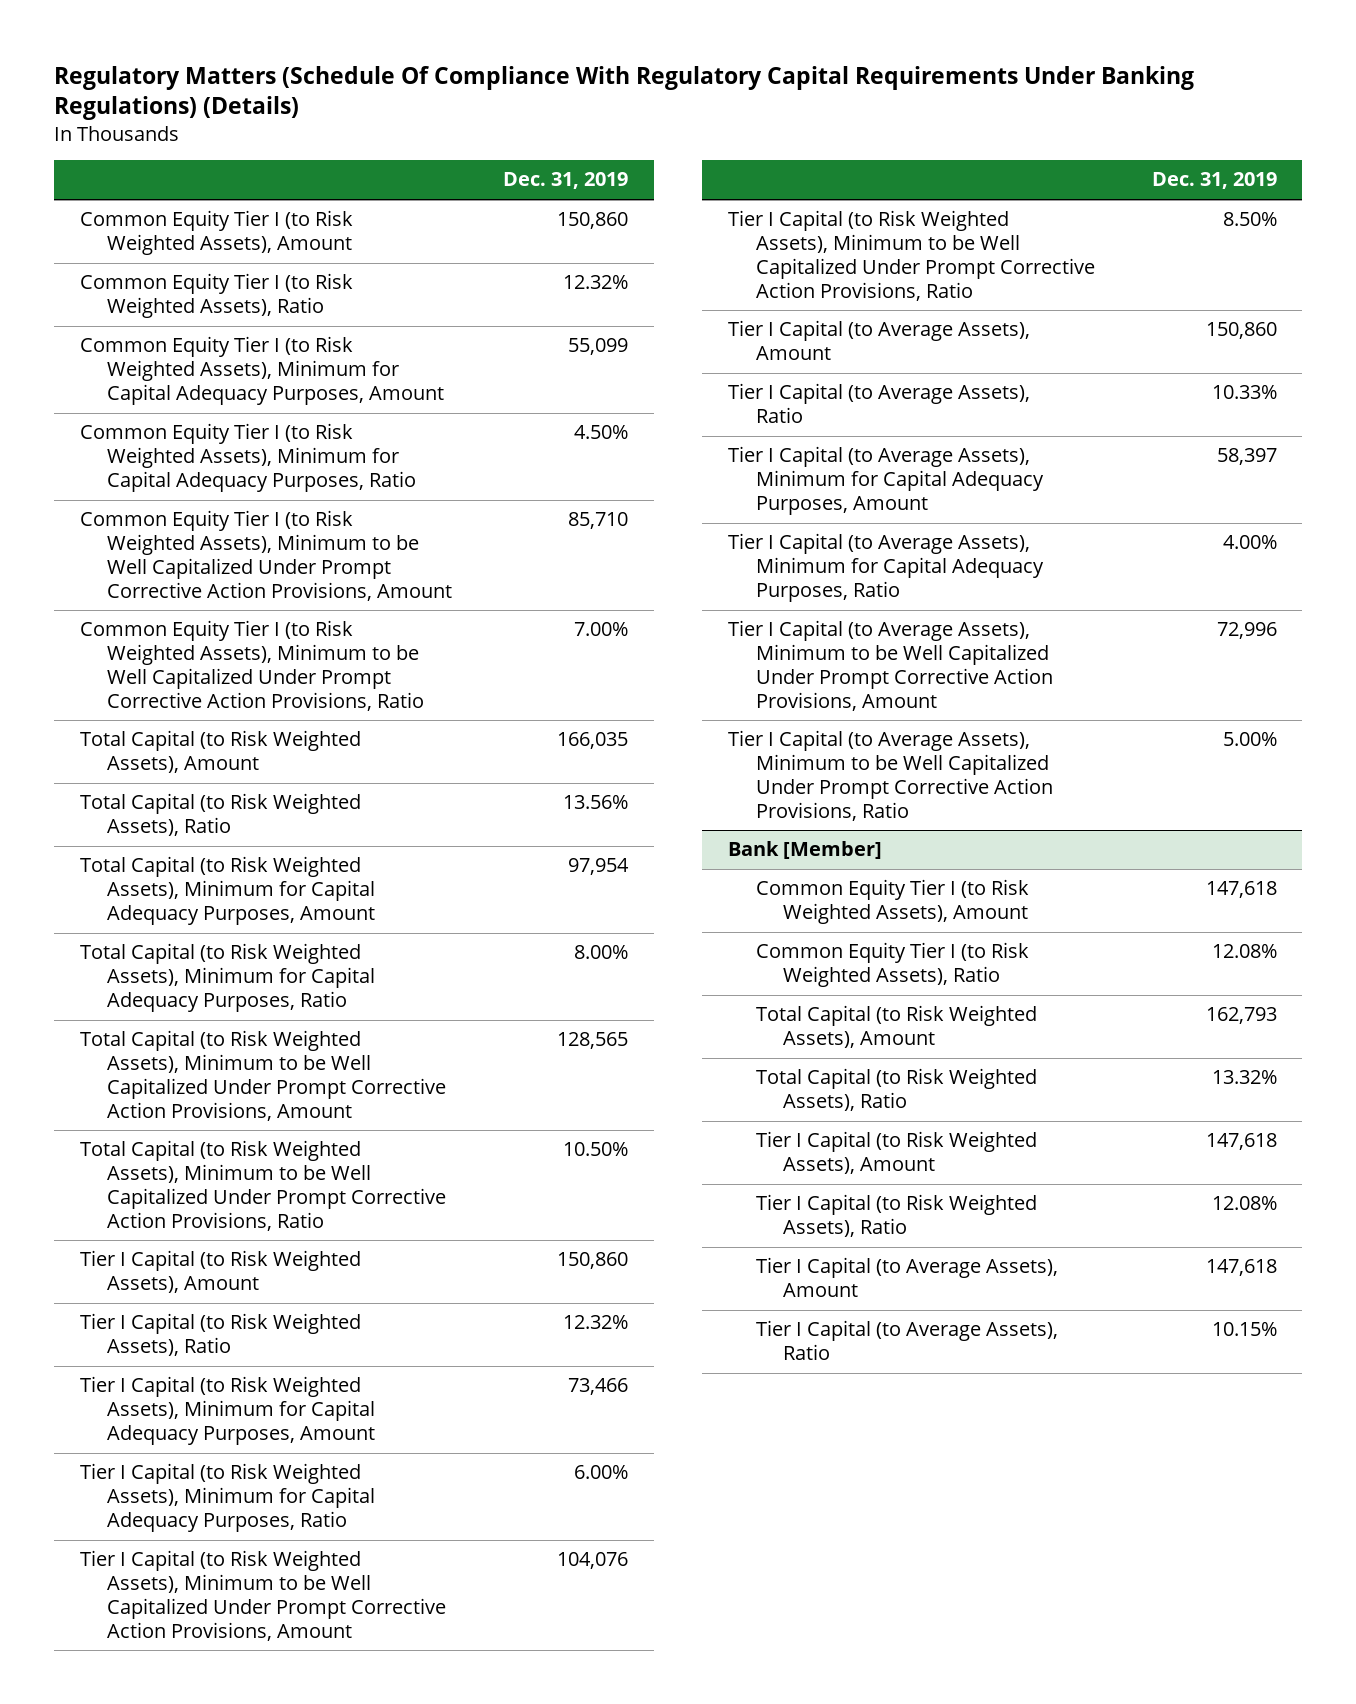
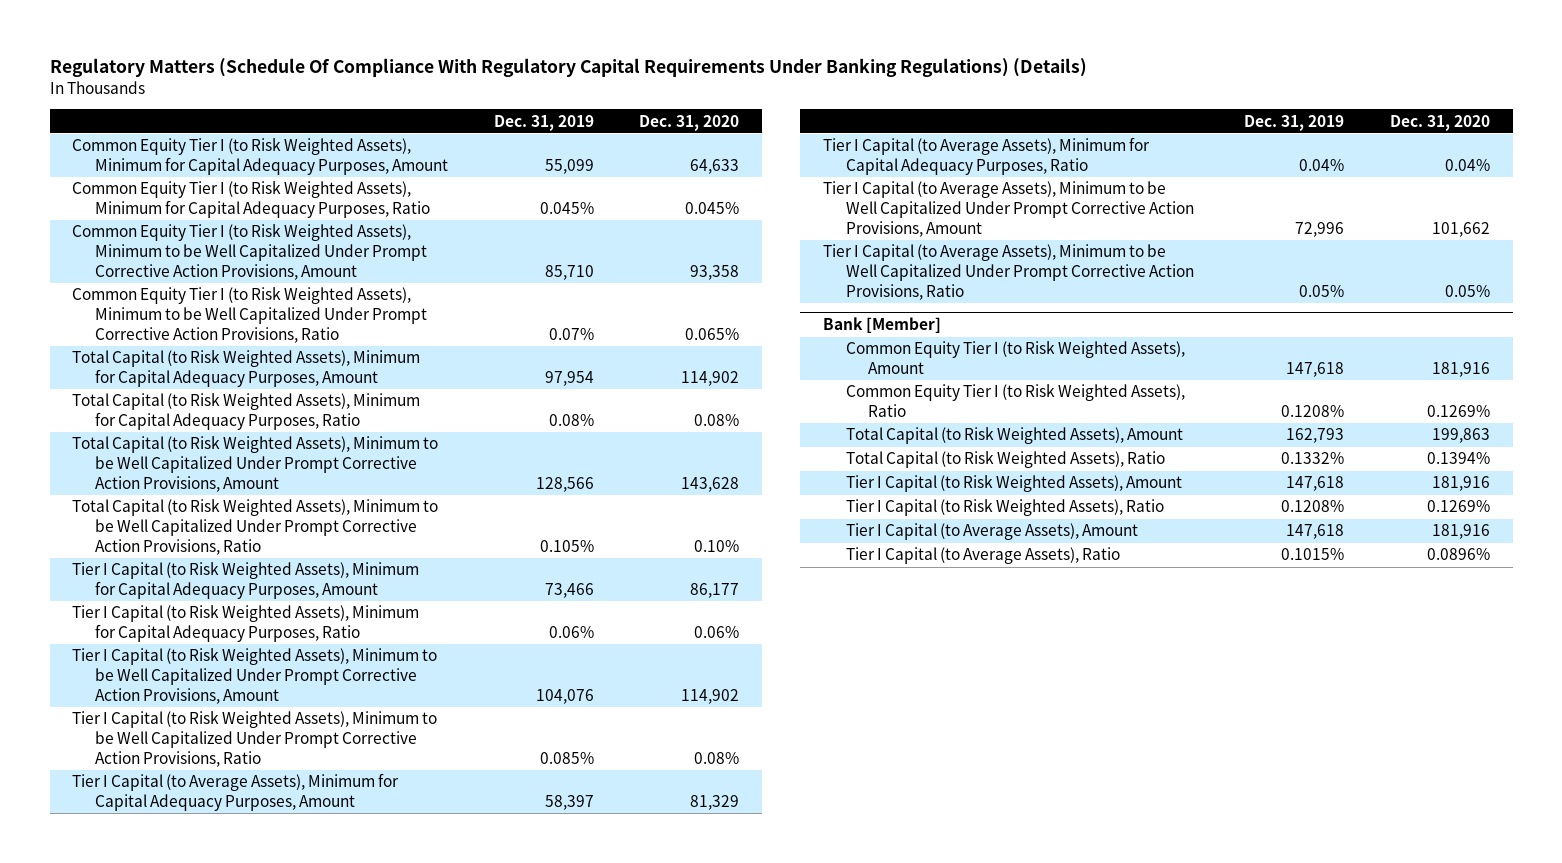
- | Dec. 31, 2019
+ | Dec. 31, 2019 | Dec. 31, 2020
- Common Equity Tier I (to Risk Weighted Assets), Amount | 150,860
- Common Equity Tier I (to Risk Weighted Assets), Ratio | 12.32%
- Common Equity Tier I (to Risk Weighted Assets), Minimum for Capital Adequacy Purposes, Ratio | 4.50%
+ Common Equity Tier I (to Risk Weighted Assets), Minimum for Capital Adequacy Purposes, Ratio | 0.045% | 0.045%
- Common Equity Tier I (to Risk Weighted Assets), Minimum to be Well Capitalized Under Prompt Corrective Action Provisions, Ratio | 7.00%
- Total Capital (to Risk Weighted Assets), Amount | 166,035
- Total Capital (to Risk Weighted Assets), Ratio | 13.56%
+ Common Equity Tier I (to Risk Weighted Assets), Minimum to be Well Capitalized Under Prompt Corrective Action Provisions, Ratio | 0.07% | 0.065%
- Total Capital (to Risk Weighted Assets), Minimum for Capital Adequacy Purposes, Ratio | 8.00%
- Total Capital (to Risk Weighted Assets), Minimum to be Well Capitalized Under Prompt Corrective Action Provisions, Amount | 128,565
- Total Capital (to Risk Weighted Assets), Minimum to be Well Capitalized Under Prompt Corrective Action Provisions, Ratio | 10.50%
- Tier I Capital (to Risk Weighted Assets), Amount | 150,860
- Tier I Capital (to Risk Weighted Assets), Ratio | 12.32%
+ Total Capital (to Risk Weighted Assets), Minimum for Capital Adequacy Purposes, Ratio | 0.08% | 0.08%
+ Total Capital (to Risk Weighted Assets), Minimum to be Well Capitalized Under Prompt Corrective Action Provisions, Amount | 128,566 | 143,628
+ Total Capital (to Risk Weighted Assets), Minimum to be Well Capitalized Under Prompt Corrective Action Provisions, Ratio | 0.105% | 0.10%
- Tier I Capital (to Risk Weighted Assets), Minimum for Capital Adequacy Purposes, Ratio | 6.00%
+ Tier I Capital (to Risk Weighted Assets), Minimum for Capital Adequacy Purposes, Ratio | 0.06% | 0.06%
- Tier I Capital (to Risk Weighted Assets), Minimum to be Well Capitalized Under Prompt Corrective Action Provisions, Ratio | 8.50%
- Tier I Capital (to Average Assets), Amount | 150,860
- Tier I Capital (to Average Assets), Ratio | 10.33%
+ Tier I Capital (to Risk Weighted Assets), Minimum to be Well Capitalized Under Prompt Corrective Action Provisions, Ratio | 0.085% | 0.08%
- Tier I Capital (to Average Assets), Minimum for Capital Adequacy Purposes, Ratio | 4.00%
+ Tier I Capital (to Average Assets), Minimum for Capital Adequacy Purposes, Ratio | 0.04% | 0.04%
- Tier I Capital (to Average Assets), Minimum to be Well Capitalized Under Prompt Corrective Action Provisions, Ratio | 5.00%
+ Tier I Capital (to Average Assets), Minimum to be Well Capitalized Under Prompt Corrective Action Provisions, Ratio | 0.05% | 0.05%
@ Bank [Member]
- Common Equity Tier I (to Risk Weighted Assets), Ratio | 12.08%
+ Common Equity Tier I (to Risk Weighted Assets), Ratio | 0.1208% | 0.1269%
- Total Capital (to Risk Weighted Assets), Ratio | 13.32%
+ Total Capital (to Risk Weighted Assets), Ratio | 0.1332% | 0.1394%
- Tier I Capital (to Risk Weighted Assets), Ratio | 12.08%
+ Tier I Capital (to Risk Weighted Assets), Ratio | 0.1208% | 0.1269%
- Tier I Capital (to Average Assets), Ratio | 10.15%
+ Tier I Capital (to Average Assets), Ratio | 0.1015% | 0.0896%

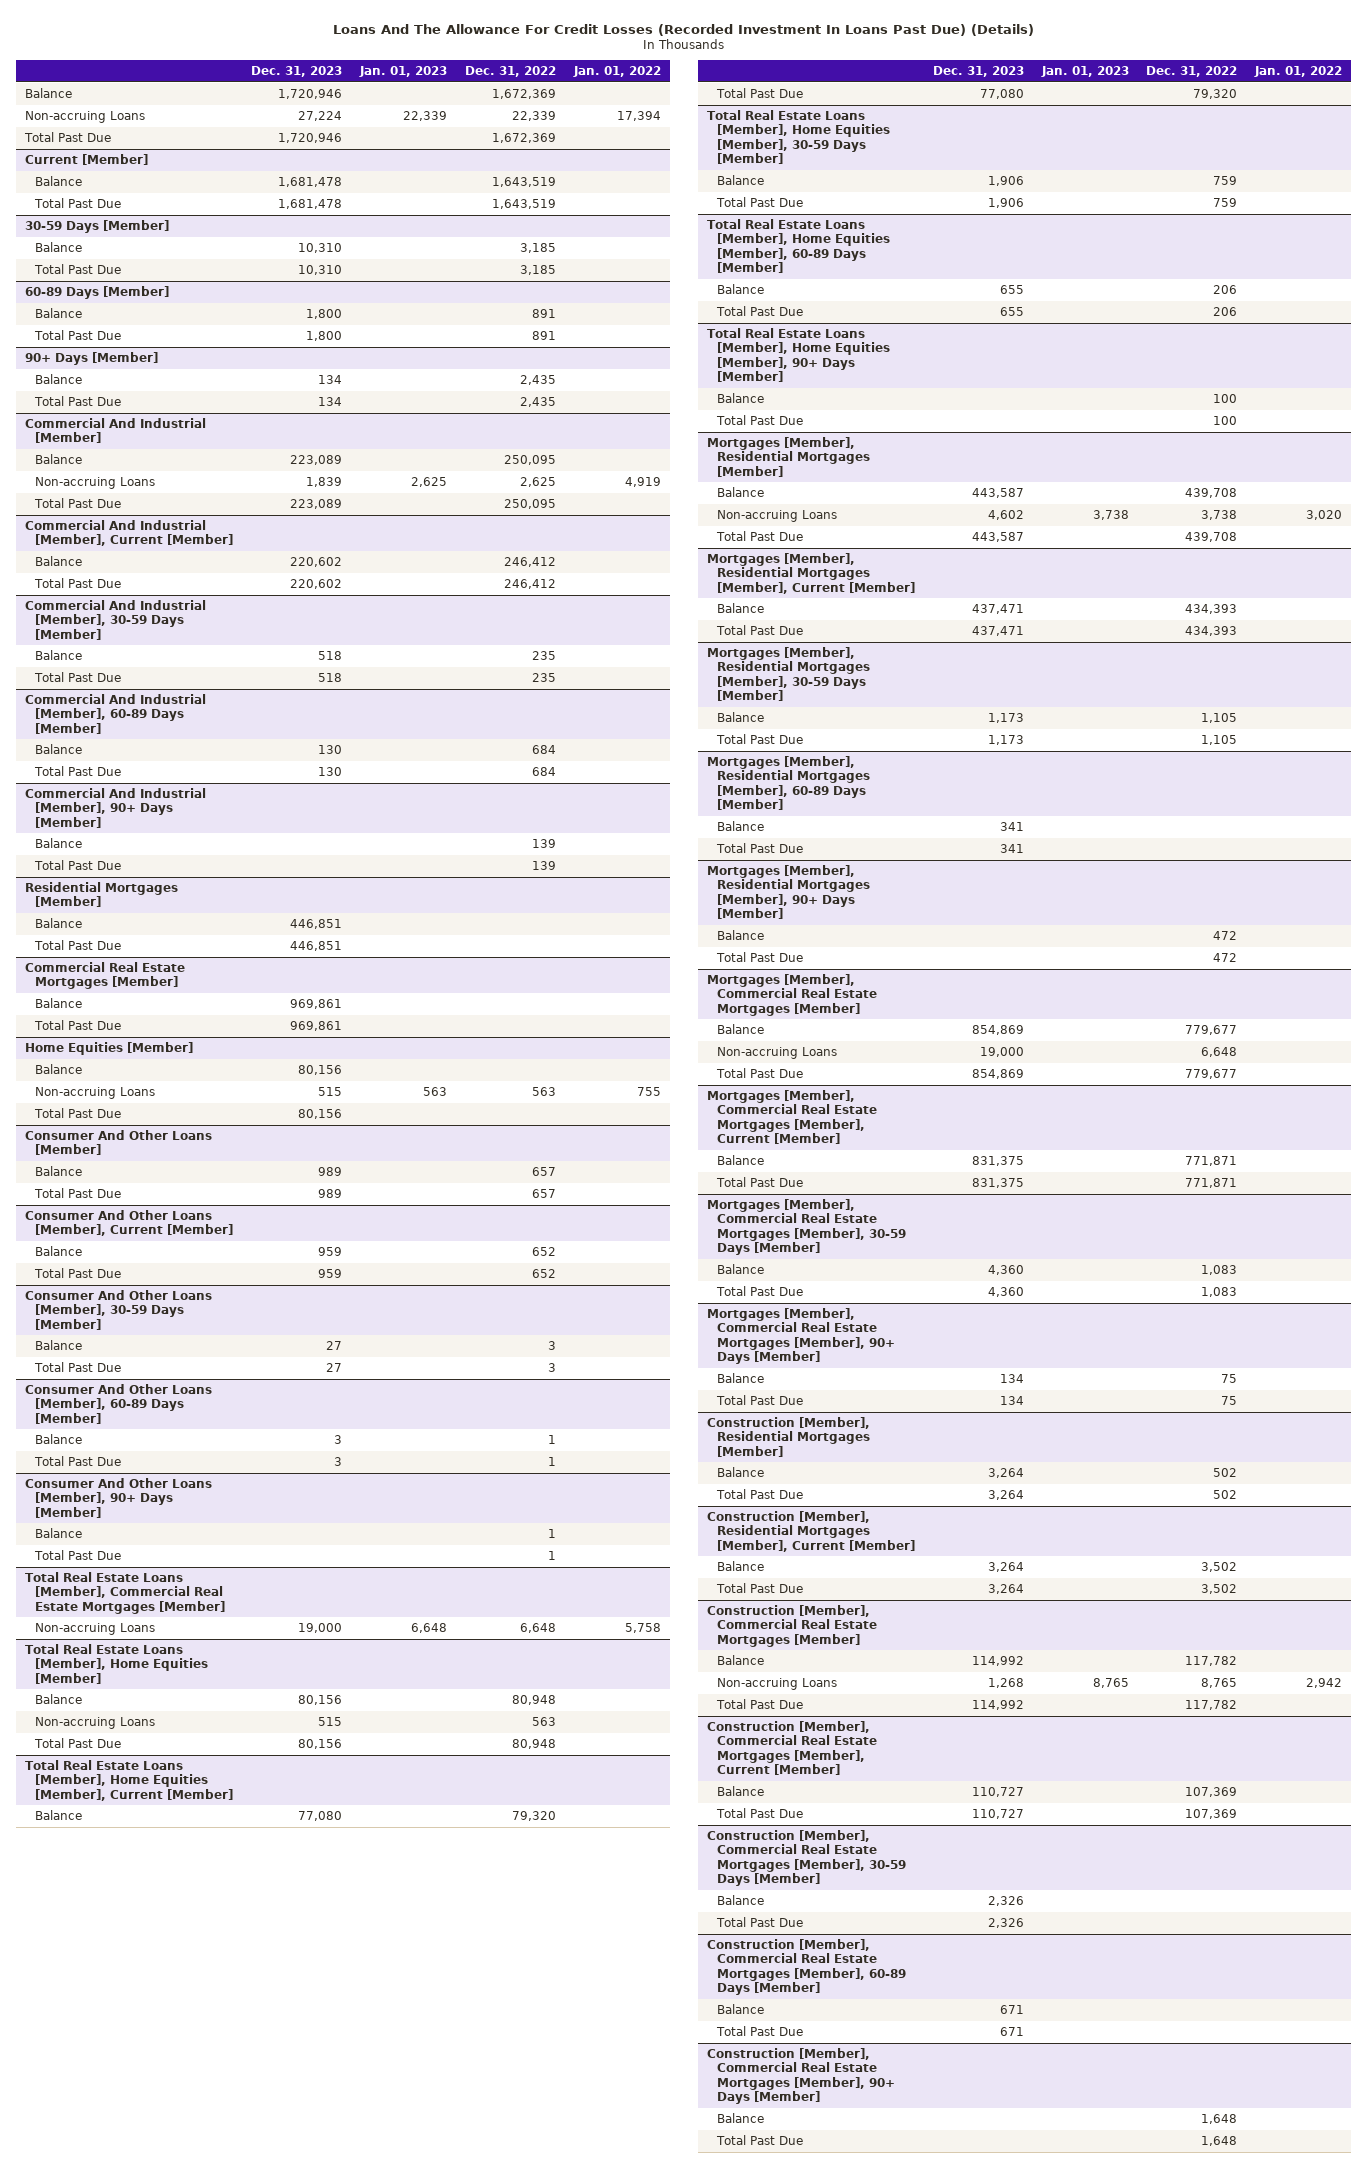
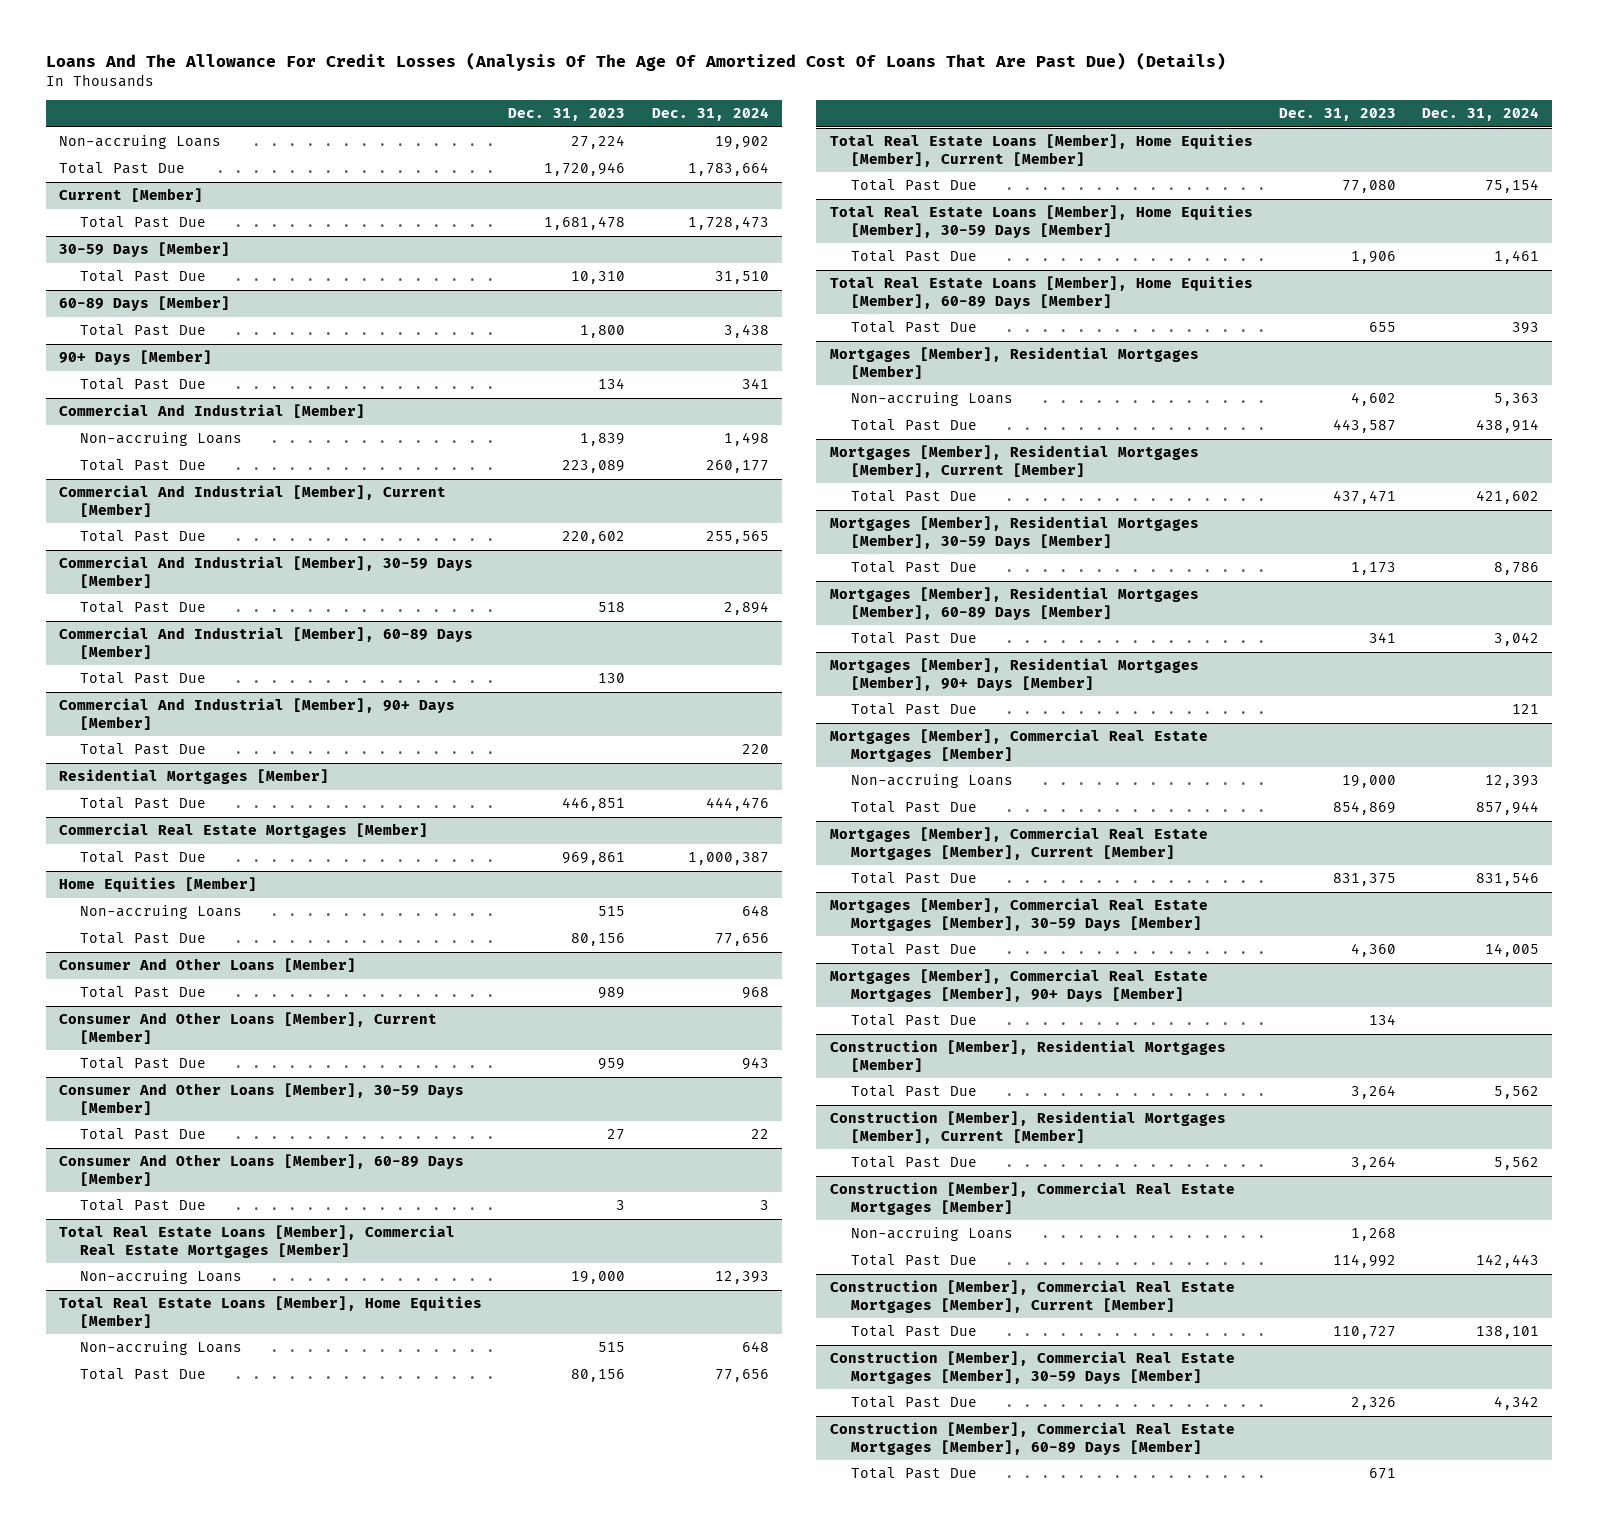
- Loans And The Allowance For Credit Losses (Recorded Investment In Loans Past Due) (Details)
+ Loans And The Allowance For Credit Losses (Analysis Of The Age Of Amortized Cost Of Loans That Are Past Due) (Details)
- | Dec. 31, 2023 | Jan. 01, 2023 | Dec. 31, 2022 | Jan. 01, 2022
+ | Dec. 31, 2023 | Dec. 31, 2024
- Balance | 1,720,946 | | 1,672,369 |
@ Current [Member]
- Balance | 1,681,478 | | 1,643,519 |
@ 30-59 Days [Member]
- Balance | 10,310 | | 3,185 |
@ 60-89 Days [Member]
- Balance | 1,800 | | 891 |
@ 90+ Days [Member]
- Balance | 134 | | 2,435 |
@ Commercial And Industrial [Member]
- Balance | 223,089 | | 250,095 |
@ Commercial And Industrial [Member], Current [Member]
- Balance | 220,602 | | 246,412 |
@ Commercial And Industrial [Member], 30-59 Days [Member]
- Balance | 518 | | 235 |
@ Commercial And Industrial [Member], 60-89 Days [Member]
- Balance | 130 | | 684 |
@ Commercial And Industrial [Member], 90+ Days [Member]
- Balance | | | 139 |
@ Residential Mortgages [Member]
- Balance | 446,851 | | |
@ Commercial Real Estate Mortgages [Member]
- Balance | 969,861 | | |
@ Home Equities [Member]
- Balance | 80,156 | | |
@ Consumer And Other Loans [Member]
- Balance | 989 | | 657 |
@ Consumer And Other Loans [Member], Current [Member]
- Balance | 959 | | 652 |
@ Consumer And Other Loans [Member], 30-59 Days [Member]
- Balance | 27 | | 3 |
@ Consumer And Other Loans [Member], 60-89 Days [Member]
- Balance | 3 | | 1 |
- Consumer And Other Loans [Member], 90+ Days [Member]
- Balance | | | 1 |
- Total Past Due | | | 1 |
@ Total Real Estate Loans [Member], Home Equities [Member]
- Balance | 80,156 | | 80,948 |
@ Total Real Estate Loans [Member], Home Equities [Member], Current [Member]
- Balance | 77,080 | | 79,320 |
@ Total Real Estate Loans [Member], Home Equities [Member], 30-59 Days [Member]
- Balance | 1,906 | | 759 |
@ Total Real Estate Loans [Member], Home Equities [Member], 60-89 Days [Member]
- Balance | 655 | | 206 |
- Total Real Estate Loans [Member], Home Equities [Member], 90+ Days [Member]
- Balance | | | 100 |
- Total Past Due | | | 100 |
@ Mortgages [Member], Residential Mortgages [Member]
- Balance | 443,587 | | 439,708 |
@ Mortgages [Member], Residential Mortgages [Member], Current [Member]
- Balance | 437,471 | | 434,393 |
@ Mortgages [Member], Residential Mortgages [Member], 30-59 Days [Member]
- Balance | 1,173 | | 1,105 |
@ Mortgages [Member], Residential Mortgages [Member], 60-89 Days [Member]
- Balance | 341 | | |
@ Mortgages [Member], Residential Mortgages [Member], 90+ Days [Member]
- Balance | | | 472 |
@ Mortgages [Member], Commercial Real Estate Mortgages [Member]
- Balance | 854,869 | | 779,677 |
@ Mortgages [Member], Commercial Real Estate Mortgages [Member], Current [Member]
- Balance | 831,375 | | 771,871 |
@ Mortgages [Member], Commercial Real Estate Mortgages [Member], 30-59 Days [Member]
- Balance | 4,360 | | 1,083 |
@ Mortgages [Member], Commercial Real Estate Mortgages [Member], 90+ Days [Member]
- Balance | 134 | | 75 |
@ Construction [Member], Residential Mortgages [Member]
- Balance | 3,264 | | 502 |
@ Construction [Member], Residential Mortgages [Member], Current [Member]
- Balance | 3,264 | | 3,502 |
@ Construction [Member], Commercial Real Estate Mortgages [Member]
- Balance | 114,992 | | 117,782 |
@ Construction [Member], Commercial Real Estate Mortgages [Member], Current [Member]
- Balance | 110,727 | | 107,369 |
@ Construction [Member], Commercial Real Estate Mortgages [Member], 30-59 Days [Member]
- Balance | 2,326 | | |
@ Construction [Member], Commercial Real Estate Mortgages [Member], 60-89 Days [Member]
- Balance | 671 | | |
- Construction [Member], Commercial Real Estate Mortgages [Member], 90+ Days [Member]
- Balance | | | 1,648 |
- Total Past Due | | | 1,648 |

